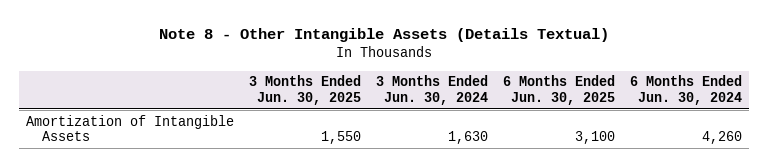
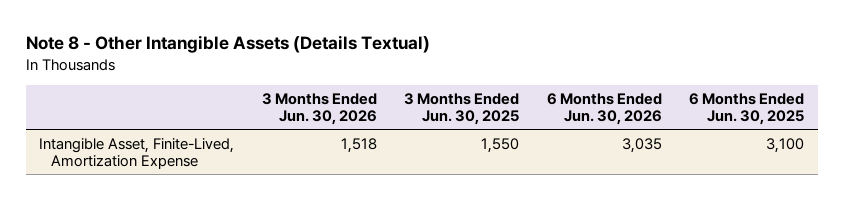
- | 3 Months Ended Jun. 30, 2025 | 3 Months Ended Jun. 30, 2024 | 6 Months Ended Jun. 30, 2025 | 6 Months Ended Jun. 30, 2024
+ | 3 Months Ended Jun. 30, 2026 | 3 Months Ended Jun. 30, 2025 | 6 Months Ended Jun. 30, 2026 | 6 Months Ended Jun. 30, 2025
- Amortization of Intangible Assets | 1,550 | 1,630 | 3,100 | 4,260
+ Intangible Asset, Finite-Lived, Amortization Expense | 1,518 | 1,550 | 3,035 | 3,100

